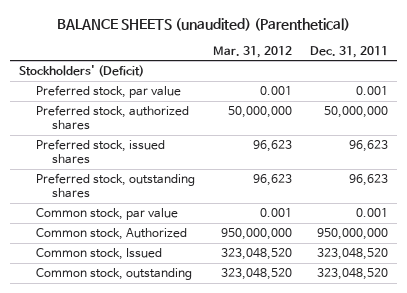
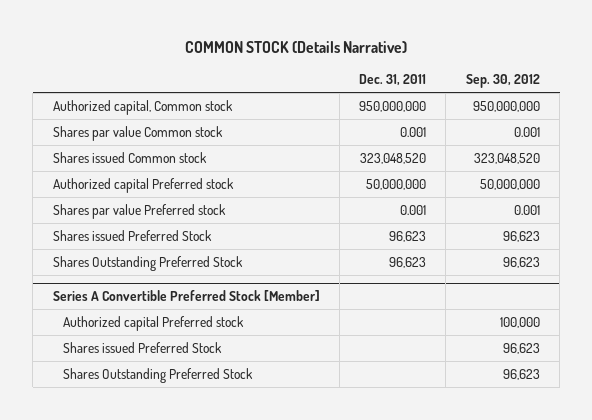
- BALANCE SHEETS (unaudited) (Parenthetical)
+ COMMON STOCK (Details Narrative)
- | Mar. 31, 2012 | Dec. 31, 2011
+ | Dec. 31, 2011 | Sep. 30, 2012
- Stockholders' (Deficit)
- Preferred stock, par value | 0.001 | 0.001
- Preferred stock, authorized shares | 50,000,000 | 50,000,000
- Preferred stock, issued shares | 96,623 | 96,623
- Preferred stock, outstanding shares | 96,623 | 96,623
- Common stock, par value | 0.001 | 0.001
- Common stock, Authorized | 950,000,000 | 950,000,000
- Common stock, Issued | 323,048,520 | 323,048,520
- Common stock, outstanding | 323,048,520 | 323,048,520
+ Authorized capital, Common stock | 950,000,000 | 950,000,000
+ Shares par value Common stock | 0.001 | 0.001
+ Shares issued Common stock | 323,048,520 | 323,048,520
+ Authorized capital Preferred stock | 50,000,000 | 50,000,000
+ Shares par value Preferred stock | 0.001 | 0.001
+ Shares issued Preferred Stock | 96,623 | 96,623
+ Shares Outstanding Preferred Stock | 96,623 | 96,623
+ Series A Convertible Preferred Stock [Member]
+ Authorized capital Preferred stock | | 100,000
+ Shares issued Preferred Stock | | 96,623
+ Shares Outstanding Preferred Stock | | 96,623

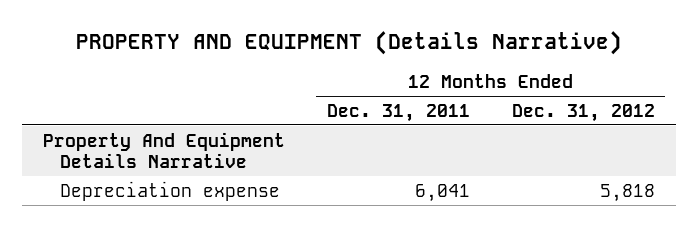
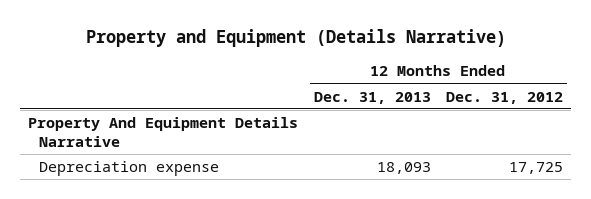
- PROPERTY AND EQUIPMENT (Details Narrative)
+ Property and Equipment (Details Narrative)
- | 12 Months Ended Dec. 31, 2011 | 12 Months Ended Dec. 31, 2012
+ | 12 Months Ended Dec. 31, 2013 | 12 Months Ended Dec. 31, 2012
- Depreciation expense | 6,041 | 5,818
+ Depreciation expense | 18,093 | 17,725

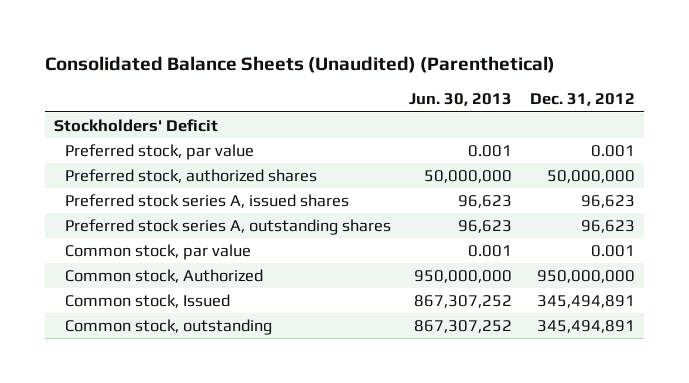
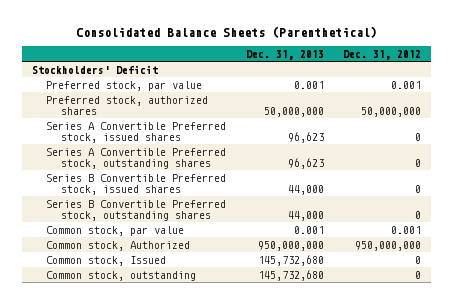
- Consolidated Balance Sheets (Unaudited) (Parenthetical)
+ Consolidated Balance Sheets (Parenthetical)
- | Jun. 30, 2013 | Dec. 31, 2012
+ | Dec. 31, 2013 | Dec. 31, 2012
- Preferred stock series A, issued shares | 96,623 | 96,623
- Preferred stock series A, outstanding shares | 96,623 | 96,623
+ Series A Convertible Preferred stock, issued shares | 96,623 | 0
+ Series A Convertible Preferred stock, outstanding shares | 96,623 | 0
+ Series B Convertible Preferred stock, issued shares | 44,000 | 0
+ Series B Convertible Preferred stock, outstanding shares | 44,000 | 0
- Common stock, Issued | 867,307,252 | 345,494,891
- Common stock, outstanding | 867,307,252 | 345,494,891
+ Common stock, Issued | 145,732,680 | 0
+ Common stock, outstanding | 145,732,680 | 0

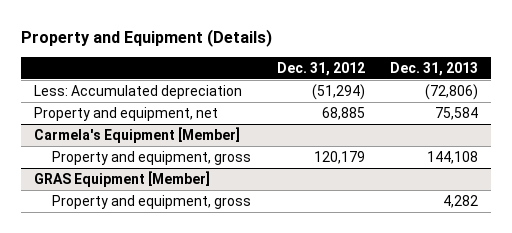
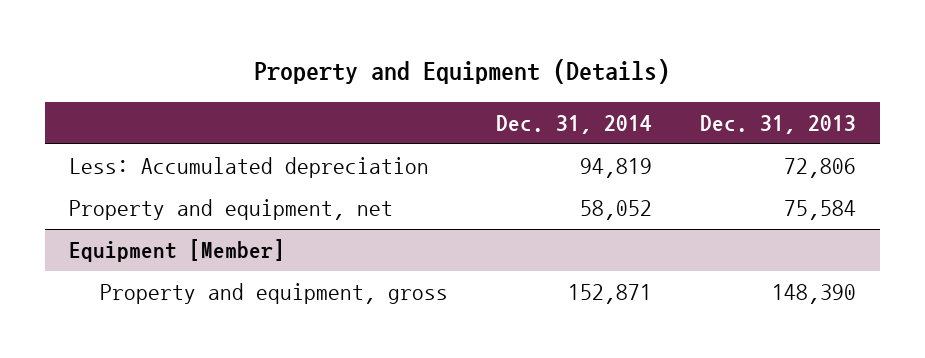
- | Dec. 31, 2012 | Dec. 31, 2013
+ | Dec. 31, 2014 | Dec. 31, 2013
- Less: Accumulated depreciation | (51,294) | (72,806)
+ Less: Accumulated depreciation | 94,819 | 72,806
- Carmela's Equipment [Member]
- Property and equipment, gross | 120,179 | 144,108
- GRAS Equipment [Member]
- Property and equipment, gross | | 4,282
+ Equipment [Member]
+ Property and equipment, gross | 152,871 | 148,390

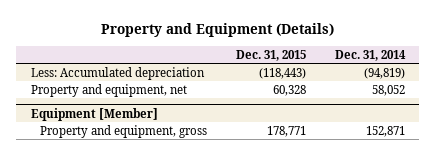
- | Dec. 31, 2014 | Dec. 31, 2013
+ | Dec. 31, 2015 | Dec. 31, 2014
- Less: Accumulated depreciation | 94,819 | 72,806
+ Less: Accumulated depreciation | (118,443) | (94,819)

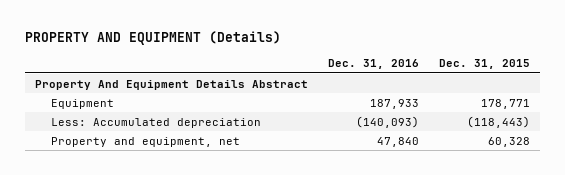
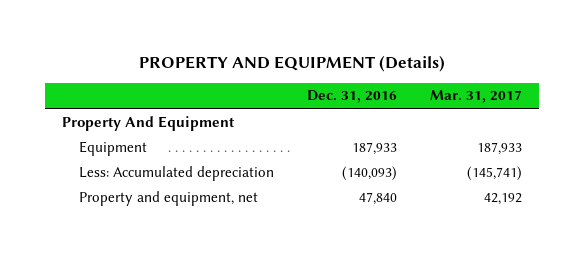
- | Dec. 31, 2016 | Dec. 31, 2015
+ | Dec. 31, 2016 | Mar. 31, 2017
- Property And Equipment Details Abstract
+ Property And Equipment

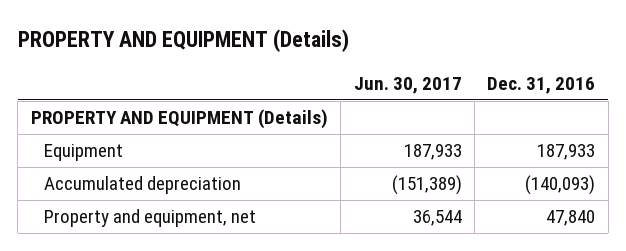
- | Dec. 31, 2016 | Mar. 31, 2017
+ | Jun. 30, 2017 | Dec. 31, 2016
- Property And Equipment
+ PROPERTY AND EQUIPMENT (Details)
- Less: Accumulated depreciation | (140,093) | (145,741)
+ Accumulated depreciation | (151,389) | (140,093)

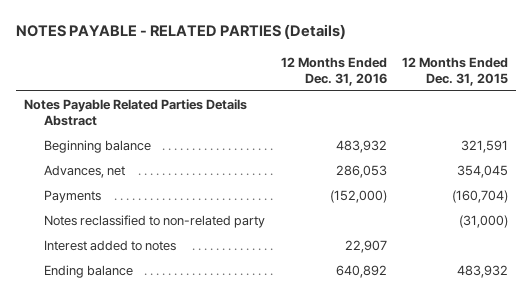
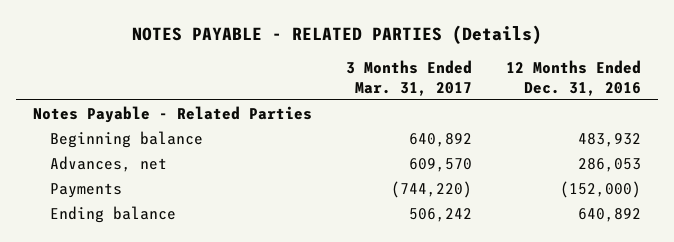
- | 12 Months Ended Dec. 31, 2016 | 12 Months Ended Dec. 31, 2015
+ | 3 Months Ended Mar. 31, 2017 | 12 Months Ended Dec. 31, 2016
- Notes Payable Related Parties Details Abstract
+ Notes Payable - Related Parties
- Notes reclassified to non-related party | | (31,000)
- Interest added to notes | 22,907 |

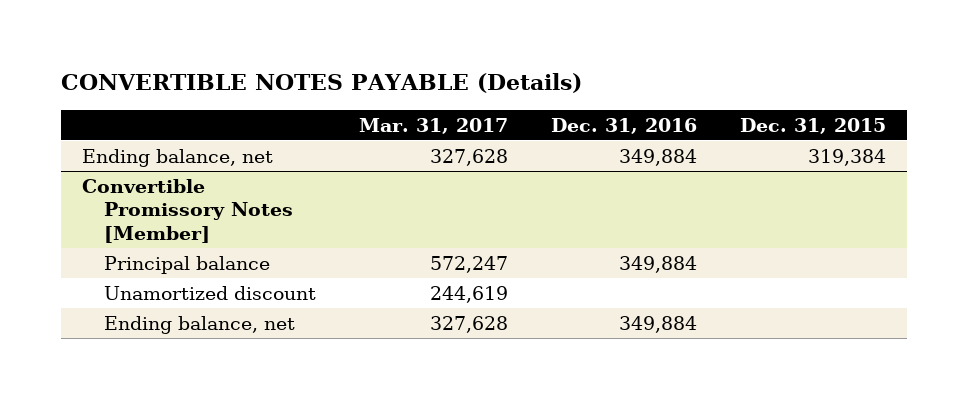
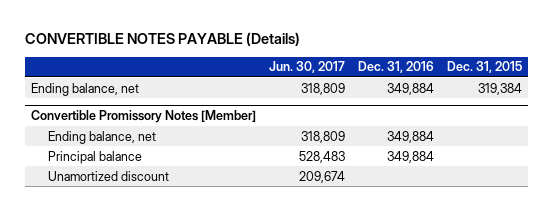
- | Mar. 31, 2017 | Dec. 31, 2016 | Dec. 31, 2015
+ | Jun. 30, 2017 | Dec. 31, 2016 | Dec. 31, 2015
@ Convertible Promissory Notes [Member]
moved up: Ending balance, net | 318,809 | 349,884 |

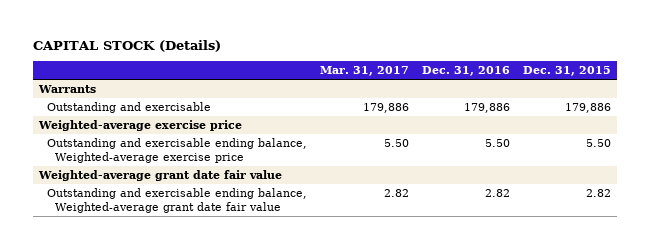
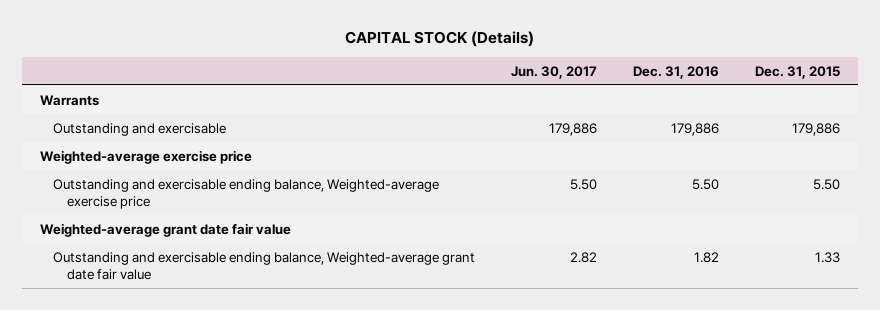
- | Mar. 31, 2017 | Dec. 31, 2016 | Dec. 31, 2015
+ | Jun. 30, 2017 | Dec. 31, 2016 | Dec. 31, 2015
- Outstanding and exercisable ending balance, Weighted-average grant date fair value | 2.82 | 2.82 | 2.82
+ Outstanding and exercisable ending balance, Weighted-average grant date fair value | 2.82 | 1.82 | 1.33

